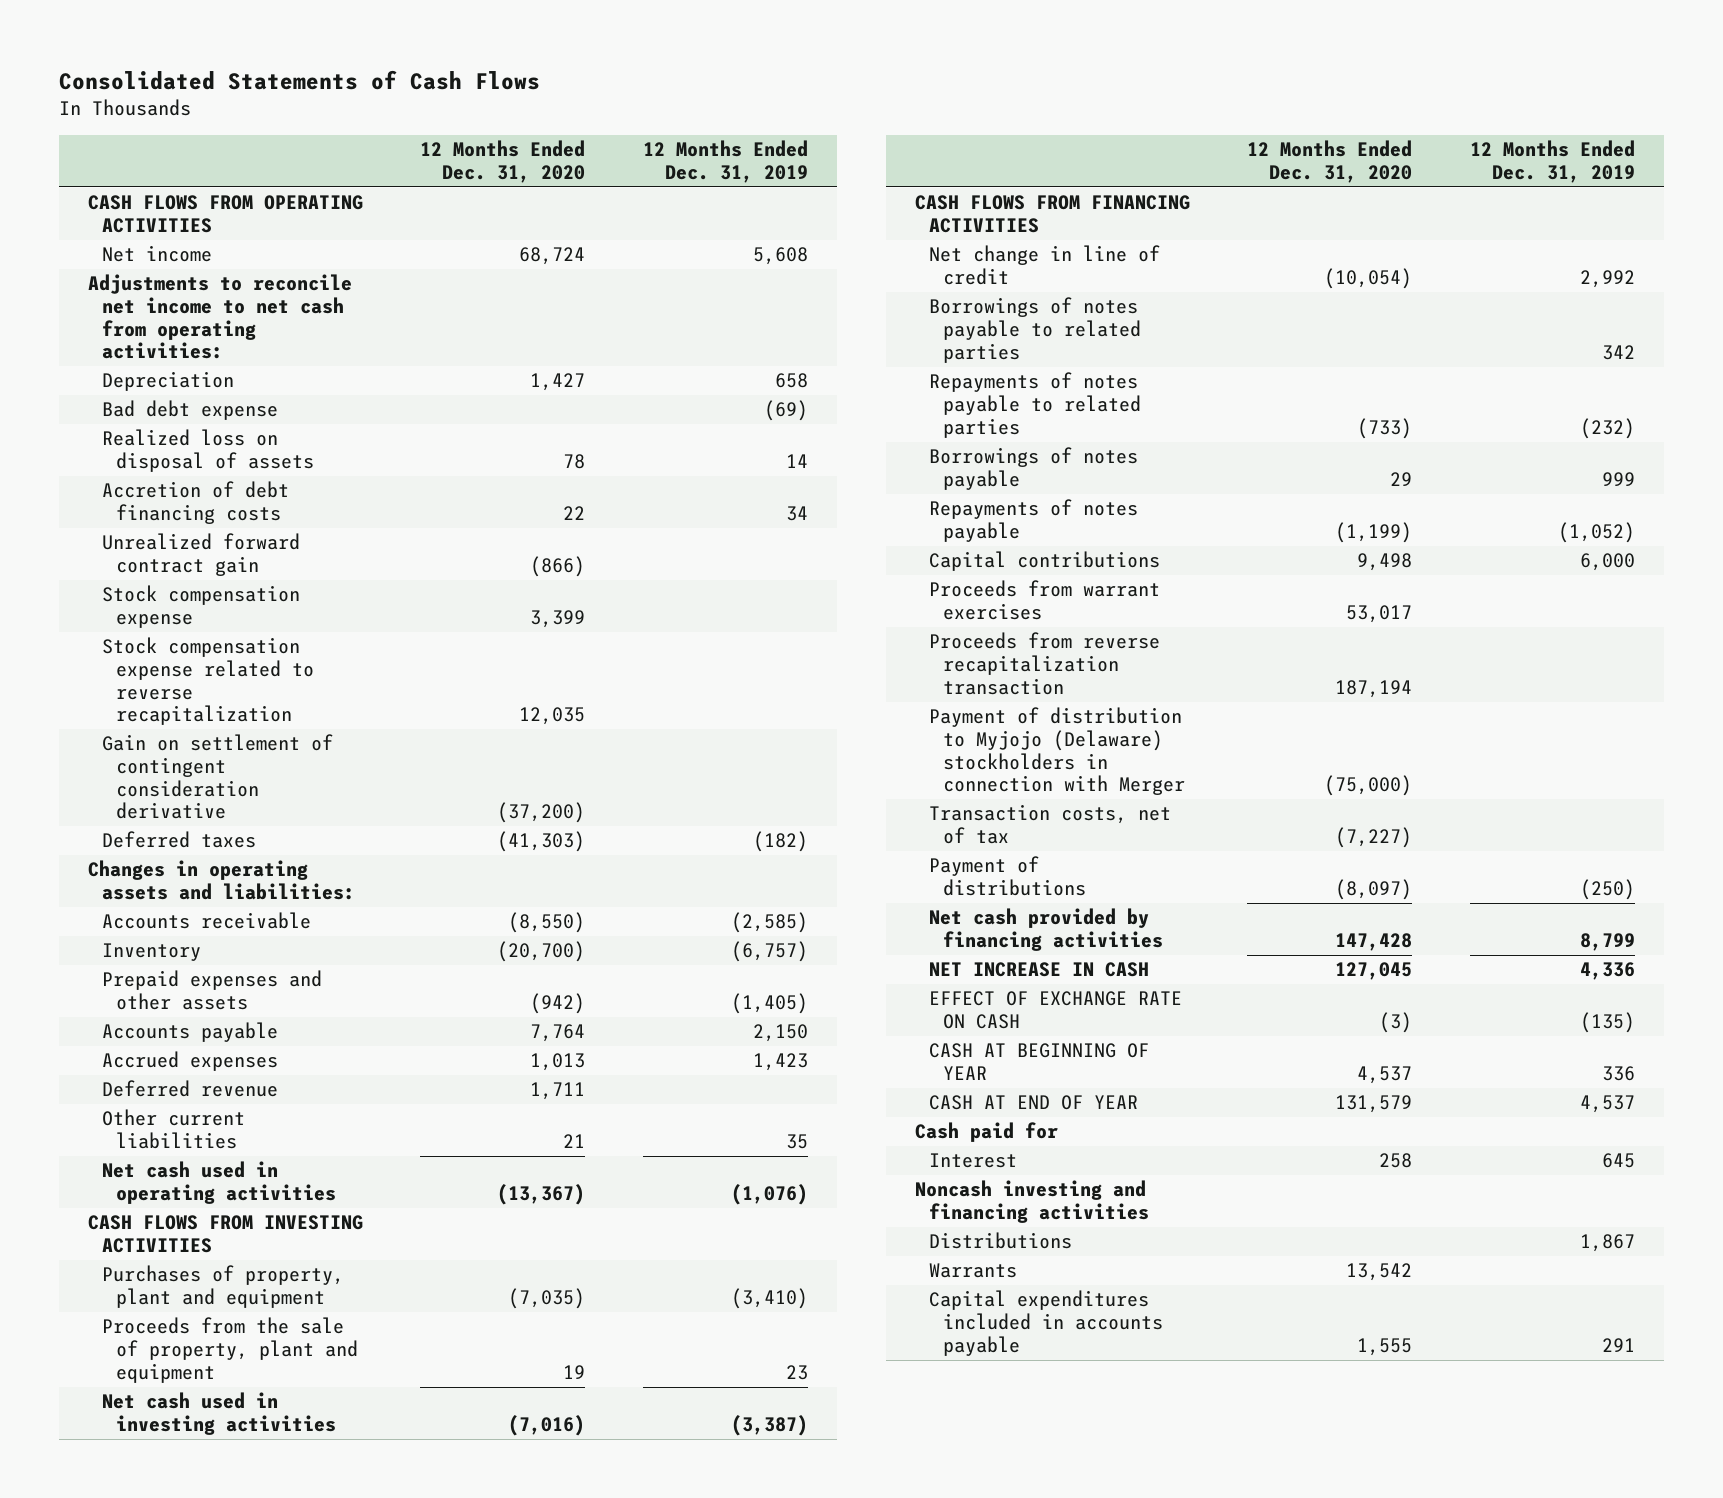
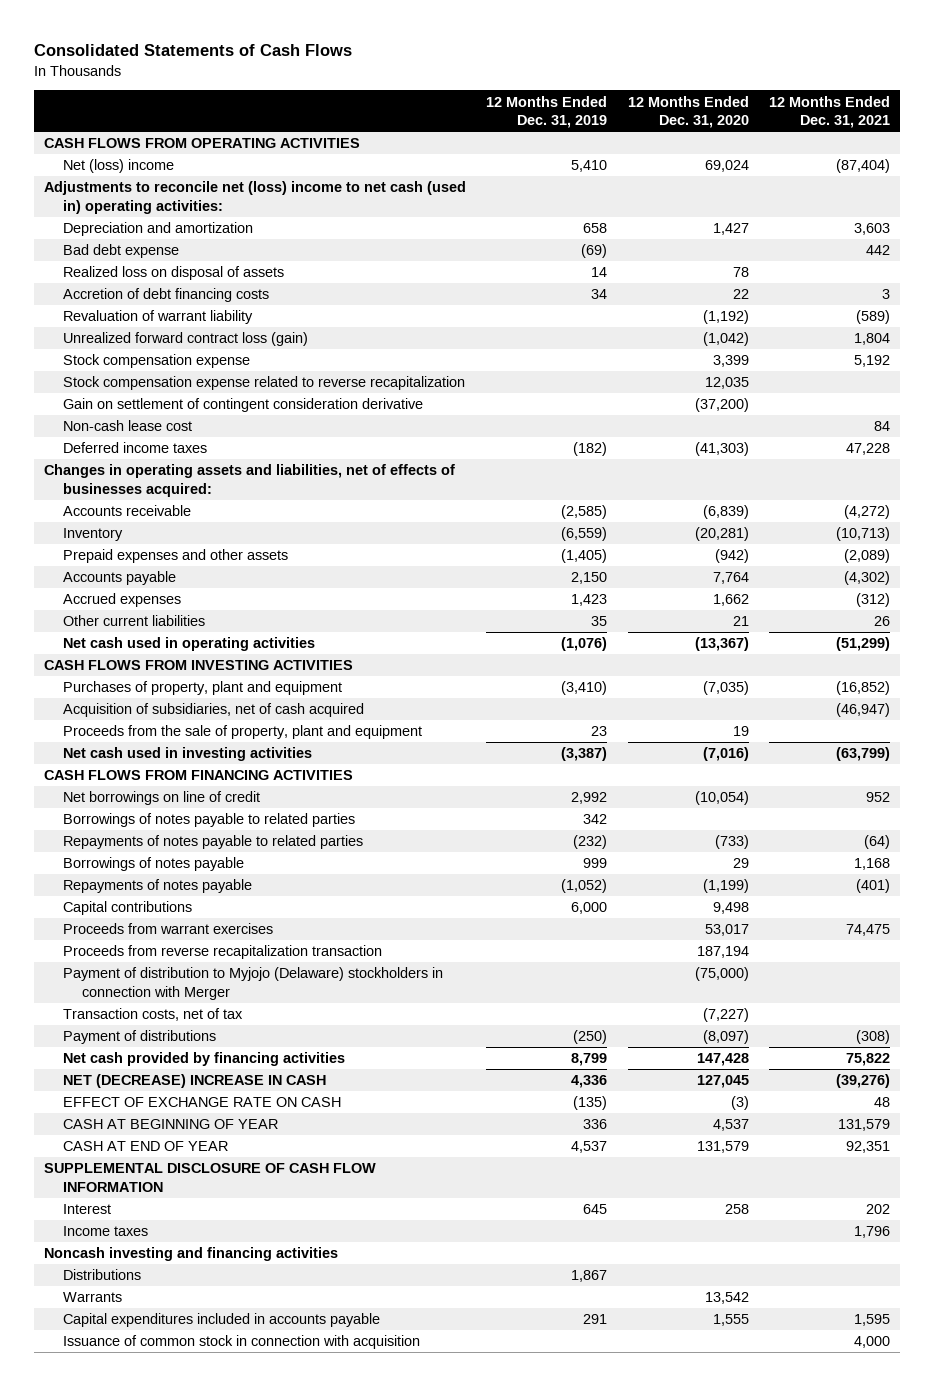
- | 12 Months Ended Dec. 31, 2020 | 12 Months Ended Dec. 31, 2019
+ | 12 Months Ended Dec. 31, 2019 | 12 Months Ended Dec. 31, 2020 | 12 Months Ended Dec. 31, 2021
- Net income | 68,724 | 5,608
- Adjustments to reconcile net income to net cash from operating activities:
- Depreciation | 1,427 | 658
+ Net (loss) income | 5,410 | 69,024 | (87,404)
+ Adjustments to reconcile net (loss) income to net cash (used in) operating activities:
+ Depreciation and amortization | 658 | 1,427 | 3,603
- Unrealized forward contract gain | (866) |
+ Revaluation of warrant liability | | (1,192) | (589)
+ Unrealized forward contract loss (gain) | | (1,042) | 1,804
- Deferred taxes | (41,303) | (182)
- Changes in operating assets and liabilities:
- Accounts receivable | (8,550) | (2,585)
- Inventory | (20,700) | (6,757)
+ Non-cash lease cost | | | 84
+ Deferred income taxes | (182) | (41,303) | 47,228
+ Changes in operating assets and liabilities, net of effects of businesses acquired:
+ Accounts receivable | (2,585) | (6,839) | (4,272)
+ Inventory | (6,559) | (20,281) | (10,713)
- Accrued expenses | 1,013 | 1,423
- Deferred revenue | 1,711 |
+ Accrued expenses | 1,423 | 1,662 | (312)
+ Acquisition of subsidiaries, net of cash acquired | | | (46,947)
- Net change in line of credit | (10,054) | 2,992
+ Net borrowings on line of credit | 2,992 | (10,054) | 952
- NET INCREASE IN CASH | 127,045 | 4,336
+ NET (DECREASE) INCREASE IN CASH | 4,336 | 127,045 | (39,276)
- Cash paid for
+ SUPPLEMENTAL DISCLOSURE OF CASH FLOW INFORMATION
+ Income taxes | | | 1,796
+ Issuance of common stock in connection with acquisition | | | 4,000

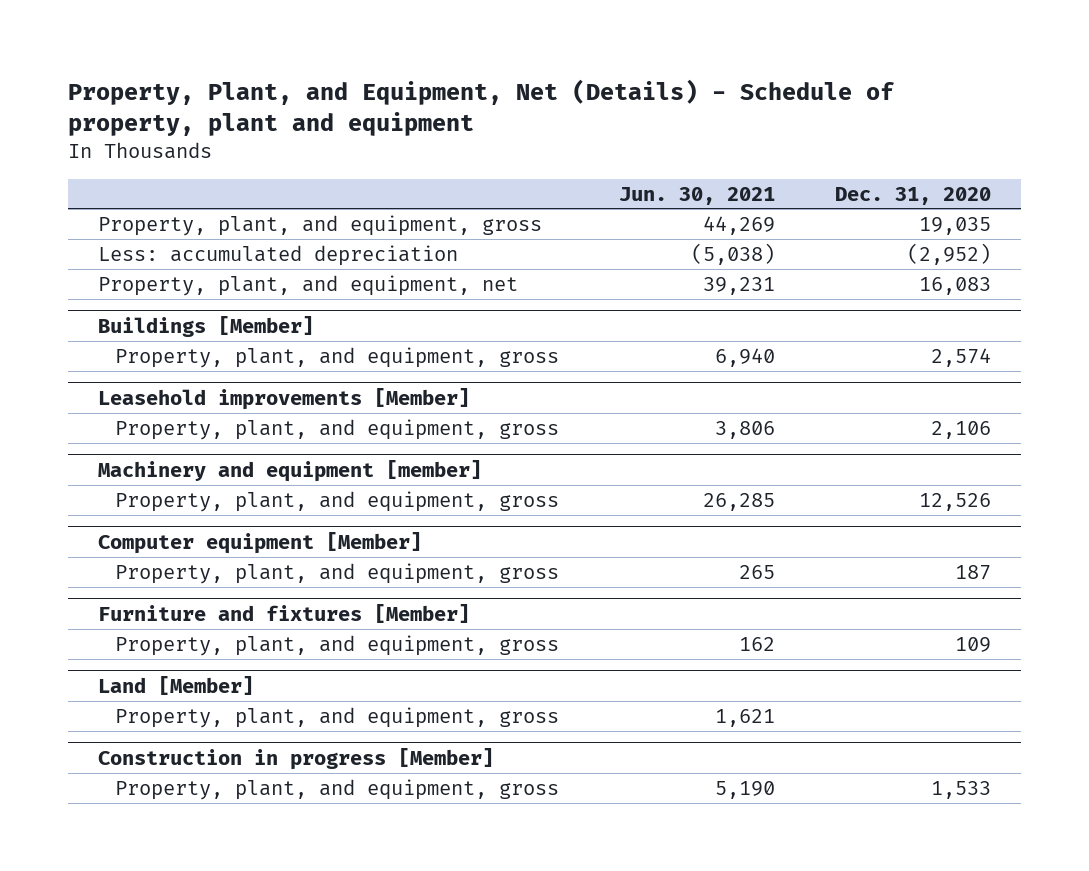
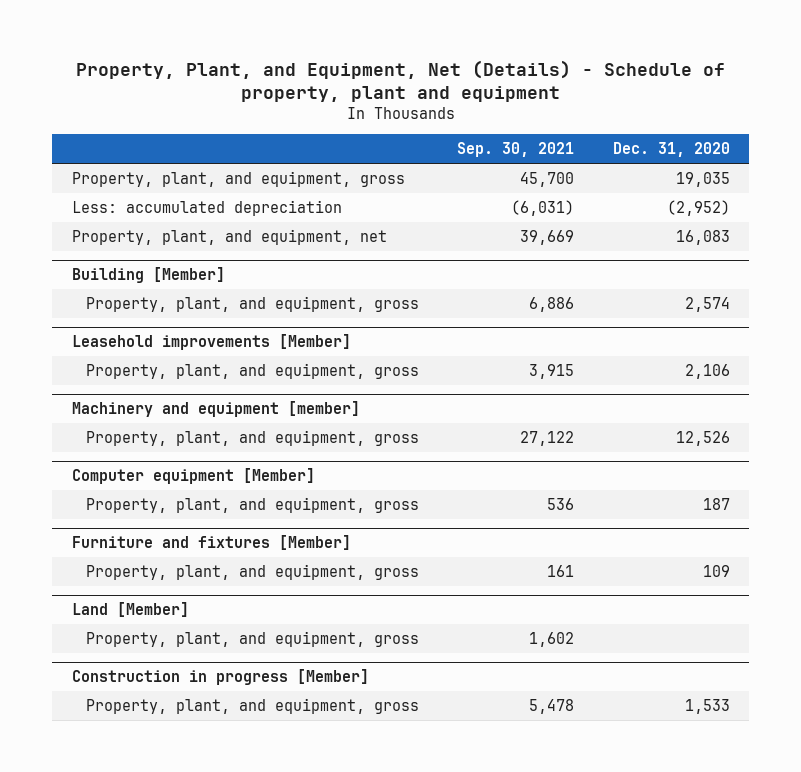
- | Jun. 30, 2021 | Dec. 31, 2020
+ | Sep. 30, 2021 | Dec. 31, 2020
- Buildings [Member]
+ Building [Member]

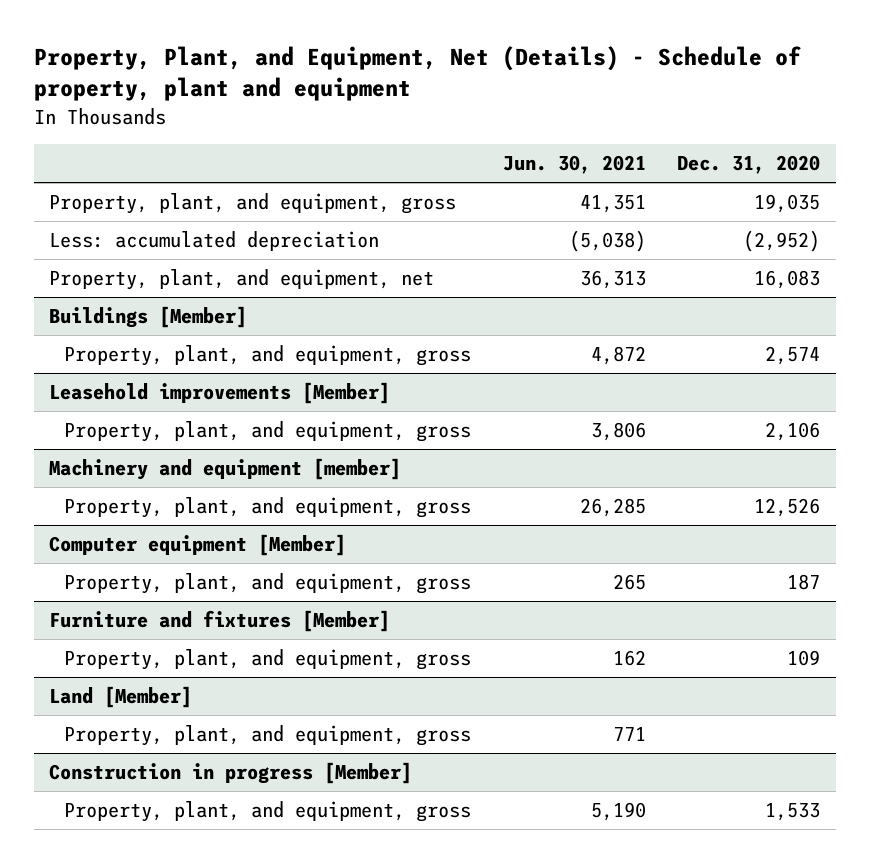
- | Sep. 30, 2021 | Dec. 31, 2020
+ | Jun. 30, 2021 | Dec. 31, 2020
- Building [Member]
+ Buildings [Member]

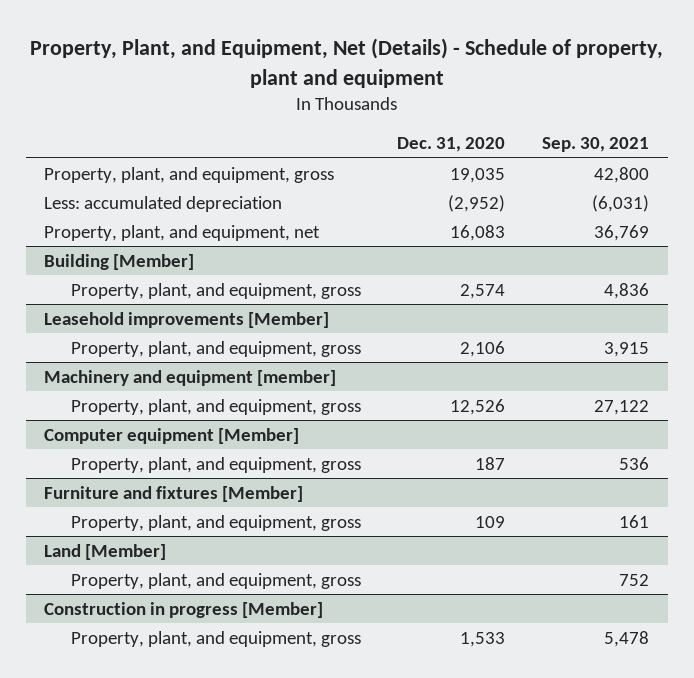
- | Jun. 30, 2021 | Dec. 31, 2020
+ | Dec. 31, 2020 | Sep. 30, 2021
- Buildings [Member]
+ Building [Member]

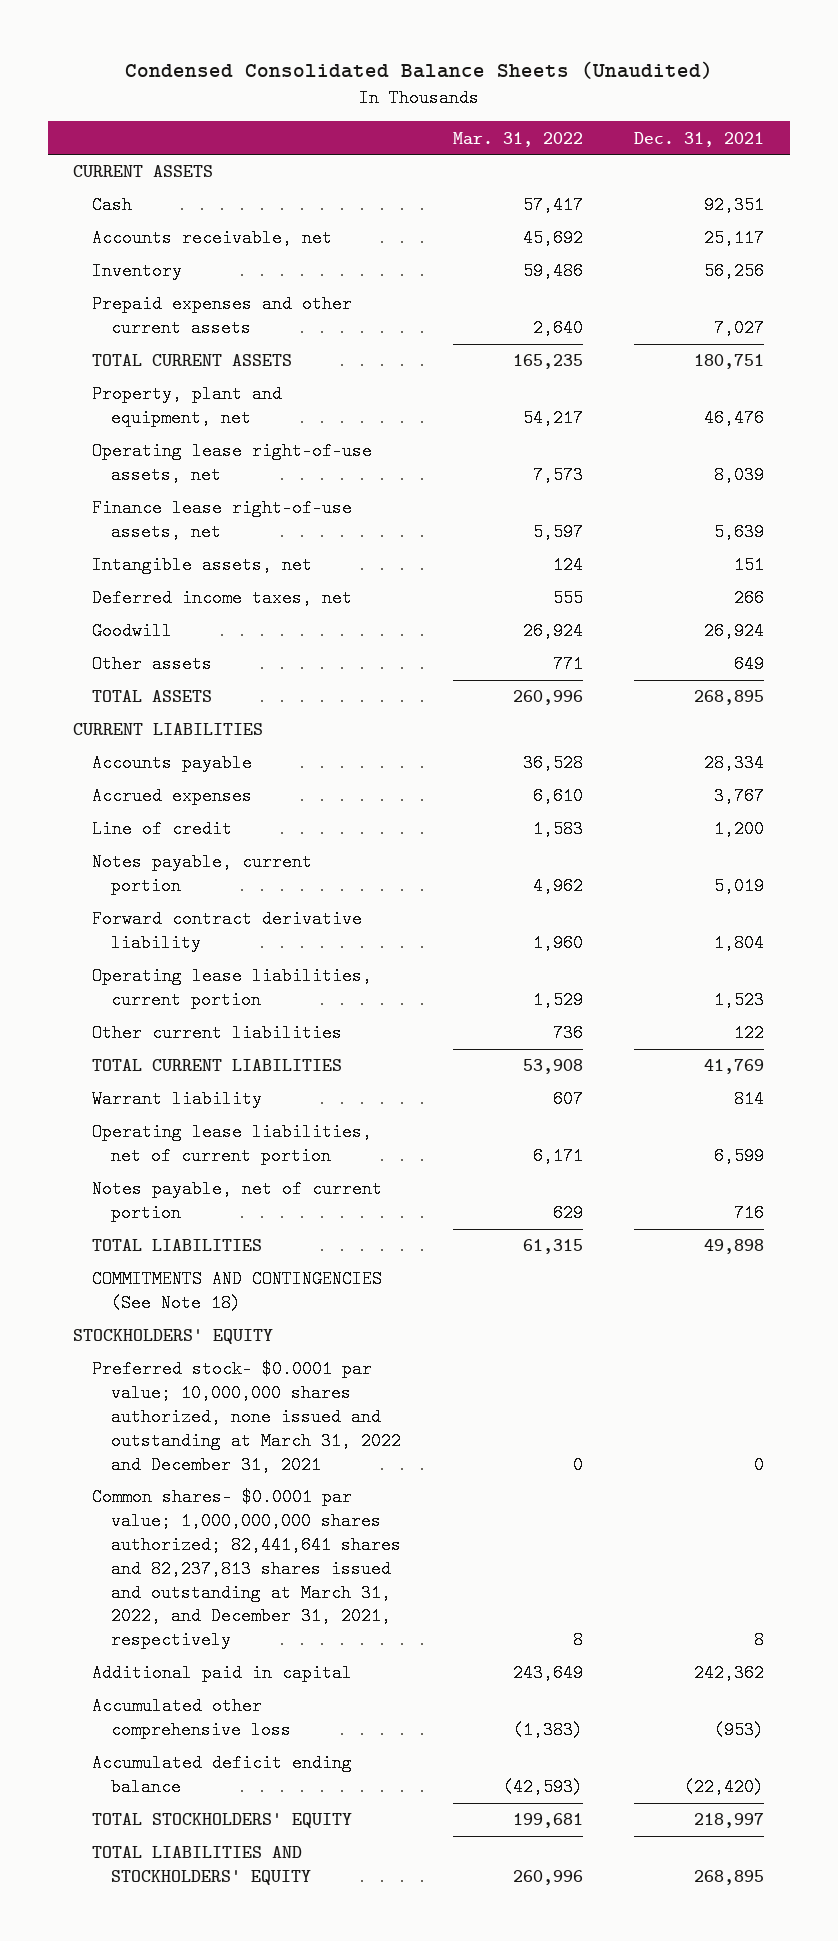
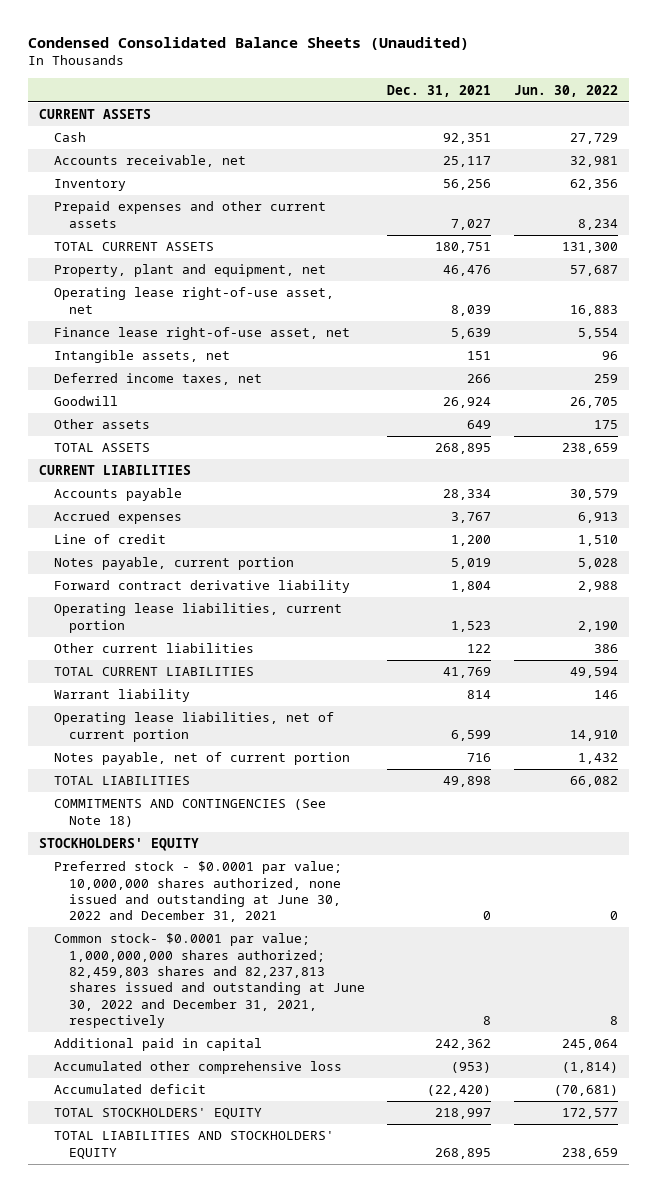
- | Mar. 31, 2022 | Dec. 31, 2021
+ | Dec. 31, 2021 | Jun. 30, 2022
- Operating lease right-of-use assets, net | 7,573 | 8,039
- Finance lease right-of-use assets, net | 5,597 | 5,639
+ Operating lease right-of-use asset, net | 8,039 | 16,883
+ Finance lease right-of-use asset, net | 5,639 | 5,554
- Preferred stock- $0.0001 par value; 10,000,000 shares authorized, none issued and outstanding at March 31, 2022 and December 31, 2021 | 0 | 0
- Common shares- $0.0001 par value; 1,000,000,000 shares authorized; 82,441,641 shares and 82,237,813 shares issued and outstanding at March 31, 2022, and December 31, 2021, respectively | 8 | 8
+ Preferred stock - $0.0001 par value; 10,000,000 shares authorized, none issued and outstanding at June 30, 2022 and December 31, 2021 | 0 | 0
+ Common stock- $0.0001 par value; 1,000,000,000 shares authorized; 82,459,803 shares and 82,237,813 shares issued and outstanding at June 30, 2022 and December 31, 2021, respectively | 8 | 8
- Accumulated deficit ending balance | (42,593) | (22,420)
+ Accumulated deficit | (22,420) | (70,681)

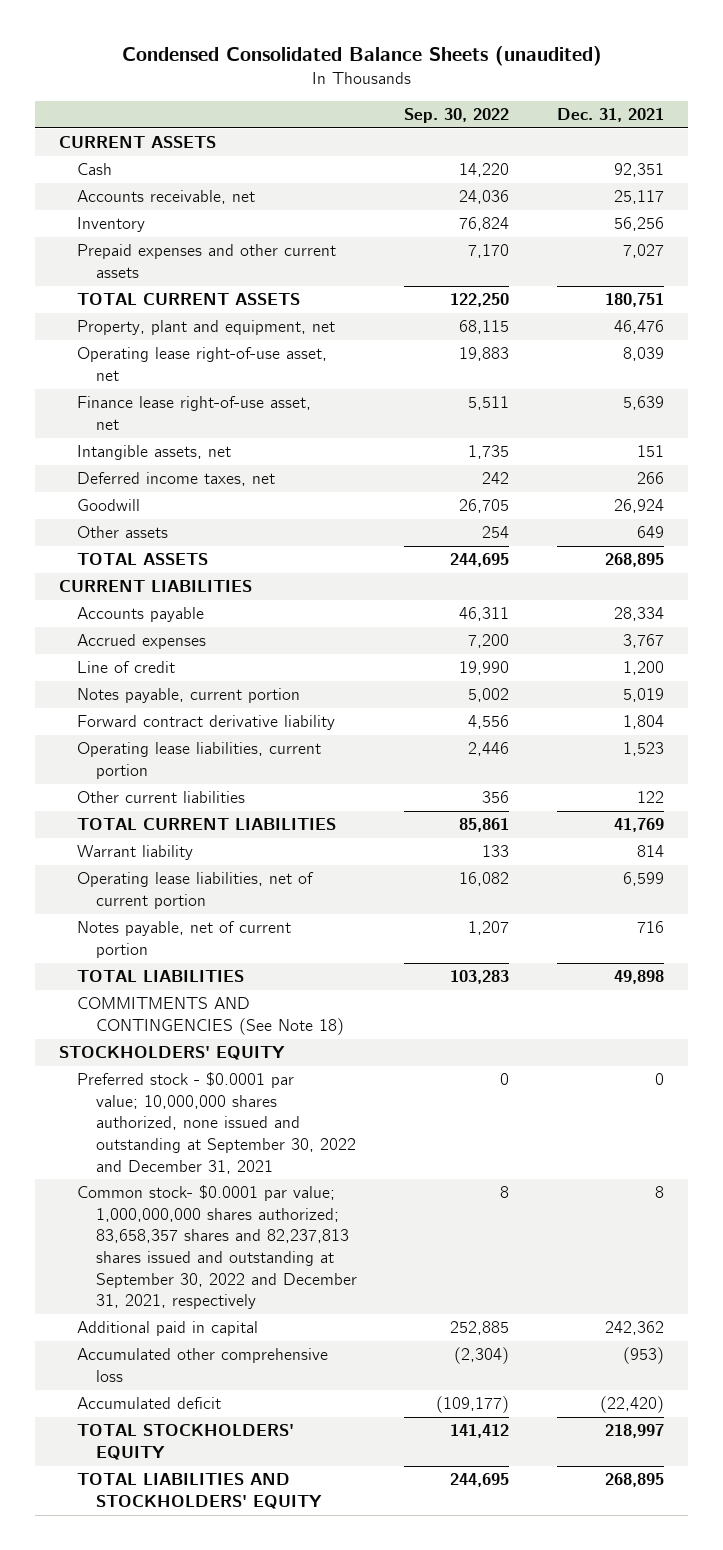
- Condensed Consolidated Balance Sheets (Unaudited)
+ Condensed Consolidated Balance Sheets (unaudited)
- | Dec. 31, 2021 | Jun. 30, 2022
+ | Sep. 30, 2022 | Dec. 31, 2021
- Preferred stock - $0.0001 par value; 10,000,000 shares authorized, none issued and outstanding at June 30, 2022 and December 31, 2021 | 0 | 0
- Common stock- $0.0001 par value; 1,000,000,000 shares authorized; 82,459,803 shares and 82,237,813 shares issued and outstanding at June 30, 2022 and December 31, 2021, respectively | 8 | 8
+ Preferred stock - $0.0001 par value; 10,000,000 shares authorized, none issued and outstanding at September 30, 2022 and December 31, 2021 | 0 | 0
+ Common stock- $0.0001 par value; 1,000,000,000 shares authorized; 83,658,357 shares and 82,237,813 shares issued and outstanding at September 30, 2022 and December 31, 2021, respectively | 8 | 8

